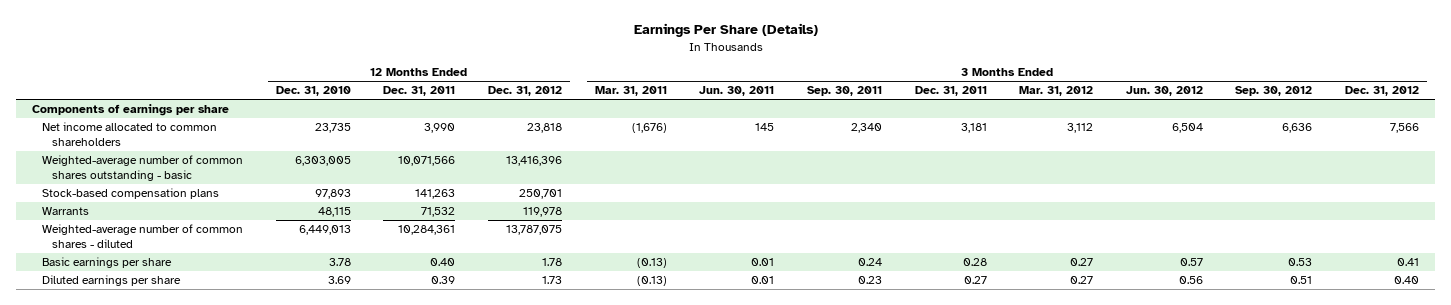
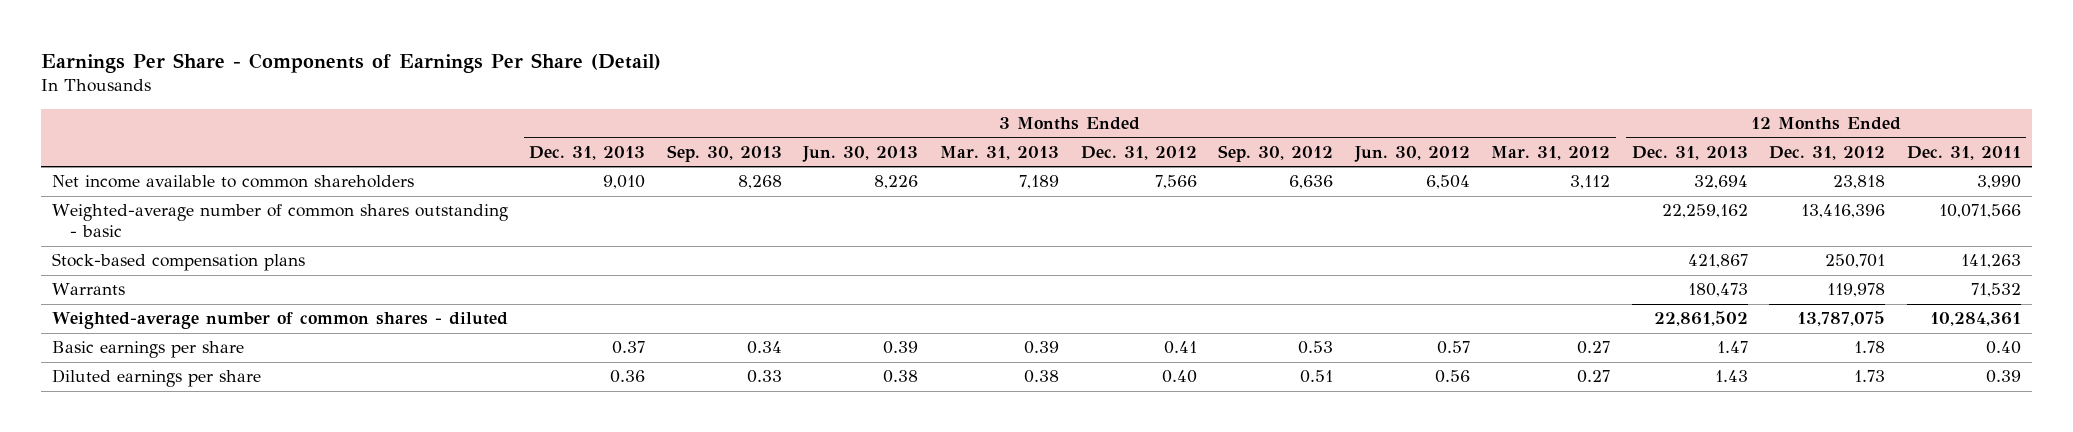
- Earnings Per Share (Details)
+ Earnings Per Share - Components of Earnings Per Share (Detail)
- | 12 Months Ended Dec. 31, 2010 | 12 Months Ended Dec. 31, 2011 | 12 Months Ended Dec. 31, 2012 | 3 Months Ended Mar. 31, 2011 | 3 Months Ended Jun. 30, 2011 | 3 Months Ended Sep. 30, 2011 | 3 Months Ended Dec. 31, 2011 | 3 Months Ended Mar. 31, 2012 | 3 Months Ended Jun. 30, 2012 | 3 Months Ended Sep. 30, 2012 | 3 Months Ended Dec. 31, 2012
+ | 3 Months Ended Dec. 31, 2013 | 3 Months Ended Sep. 30, 2013 | 3 Months Ended Jun. 30, 2013 | 3 Months Ended Mar. 31, 2013 | 3 Months Ended Dec. 31, 2012 | 3 Months Ended Sep. 30, 2012 | 3 Months Ended Jun. 30, 2012 | 3 Months Ended Mar. 31, 2012 | 12 Months Ended Dec. 31, 2013 | 12 Months Ended Dec. 31, 2012 | 12 Months Ended Dec. 31, 2011
- Components of earnings per share
- Net income allocated to common shareholders | 23,735 | 3,990 | 23,818 | (1,676) | 145 | 2,340 | 3,181 | 3,112 | 6,504 | 6,636 | 7,566
+ Net income available to common shareholders | 9,010 | 8,268 | 8,226 | 7,189 | 7,566 | 6,636 | 6,504 | 3,112 | 32,694 | 23,818 | 3,990

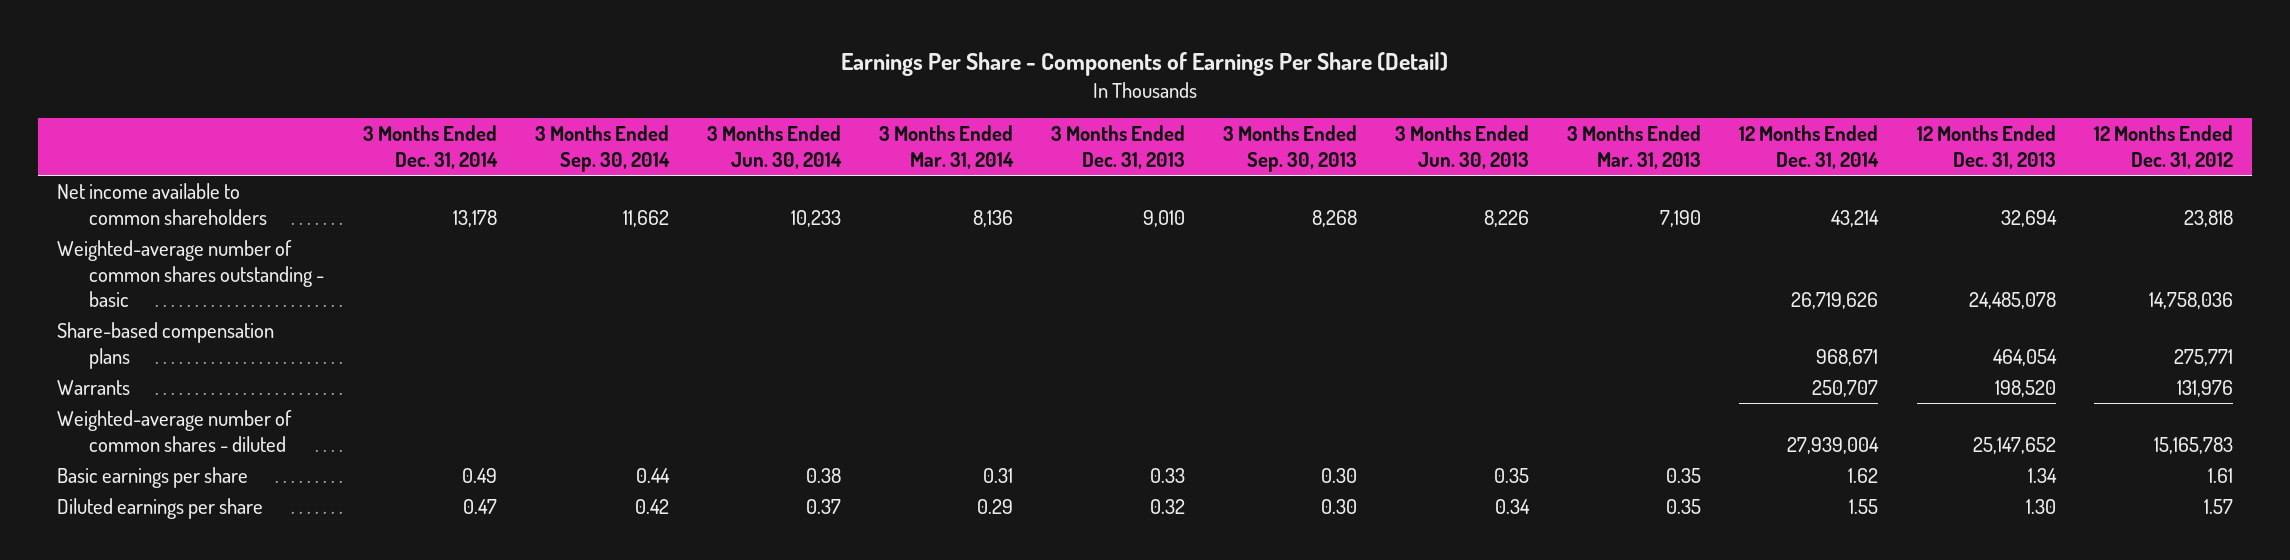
- | 3 Months Ended Dec. 31, 2013 | 3 Months Ended Sep. 30, 2013 | 3 Months Ended Jun. 30, 2013 | 3 Months Ended Mar. 31, 2013 | 3 Months Ended Dec. 31, 2012 | 3 Months Ended Sep. 30, 2012 | 3 Months Ended Jun. 30, 2012 | 3 Months Ended Mar. 31, 2012 | 12 Months Ended Dec. 31, 2013 | 12 Months Ended Dec. 31, 2012 | 12 Months Ended Dec. 31, 2011
+ | 3 Months Ended Dec. 31, 2014 | 3 Months Ended Sep. 30, 2014 | 3 Months Ended Jun. 30, 2014 | 3 Months Ended Mar. 31, 2014 | 3 Months Ended Dec. 31, 2013 | 3 Months Ended Sep. 30, 2013 | 3 Months Ended Jun. 30, 2013 | 3 Months Ended Mar. 31, 2013 | 12 Months Ended Dec. 31, 2014 | 12 Months Ended Dec. 31, 2013 | 12 Months Ended Dec. 31, 2012
- Net income available to common shareholders | 9,010 | 8,268 | 8,226 | 7,189 | 7,566 | 6,636 | 6,504 | 3,112 | 32,694 | 23,818 | 3,990
- Weighted-average number of common shares outstanding - basic | | | | | | | | | 22,259,162 | 13,416,396 | 10,071,566
- Stock-based compensation plans | | | | | | | | | 421,867 | 250,701 | 141,263
- Warrants | | | | | | | | | 180,473 | 119,978 | 71,532
- Weighted-average number of common shares - diluted | | | | | | | | | 22,861,502 | 13,787,075 | 10,284,361
- Basic earnings per share | 0.37 | 0.34 | 0.39 | 0.39 | 0.41 | 0.53 | 0.57 | 0.27 | 1.47 | 1.78 | 0.40
- Diluted earnings per share | 0.36 | 0.33 | 0.38 | 0.38 | 0.40 | 0.51 | 0.56 | 0.27 | 1.43 | 1.73 | 0.39
+ Net income available to common shareholders | 13,178 | 11,662 | 10,233 | 8,136 | 9,010 | 8,268 | 8,226 | 7,190 | 43,214 | 32,694 | 23,818
+ Weighted-average number of common shares outstanding - basic | | | | | | | | | 26,719,626 | 24,485,078 | 14,758,036
+ Share-based compensation plans | | | | | | | | | 968,671 | 464,054 | 275,771
+ Warrants | | | | | | | | | 250,707 | 198,520 | 131,976
+ Weighted-average number of common shares - diluted | | | | | | | | | 27,939,004 | 25,147,652 | 15,165,783
+ Basic earnings per share | 0.49 | 0.44 | 0.38 | 0.31 | 0.33 | 0.30 | 0.35 | 0.35 | 1.62 | 1.34 | 1.61
+ Diluted earnings per share | 0.47 | 0.42 | 0.37 | 0.29 | 0.32 | 0.30 | 0.34 | 0.35 | 1.55 | 1.30 | 1.57

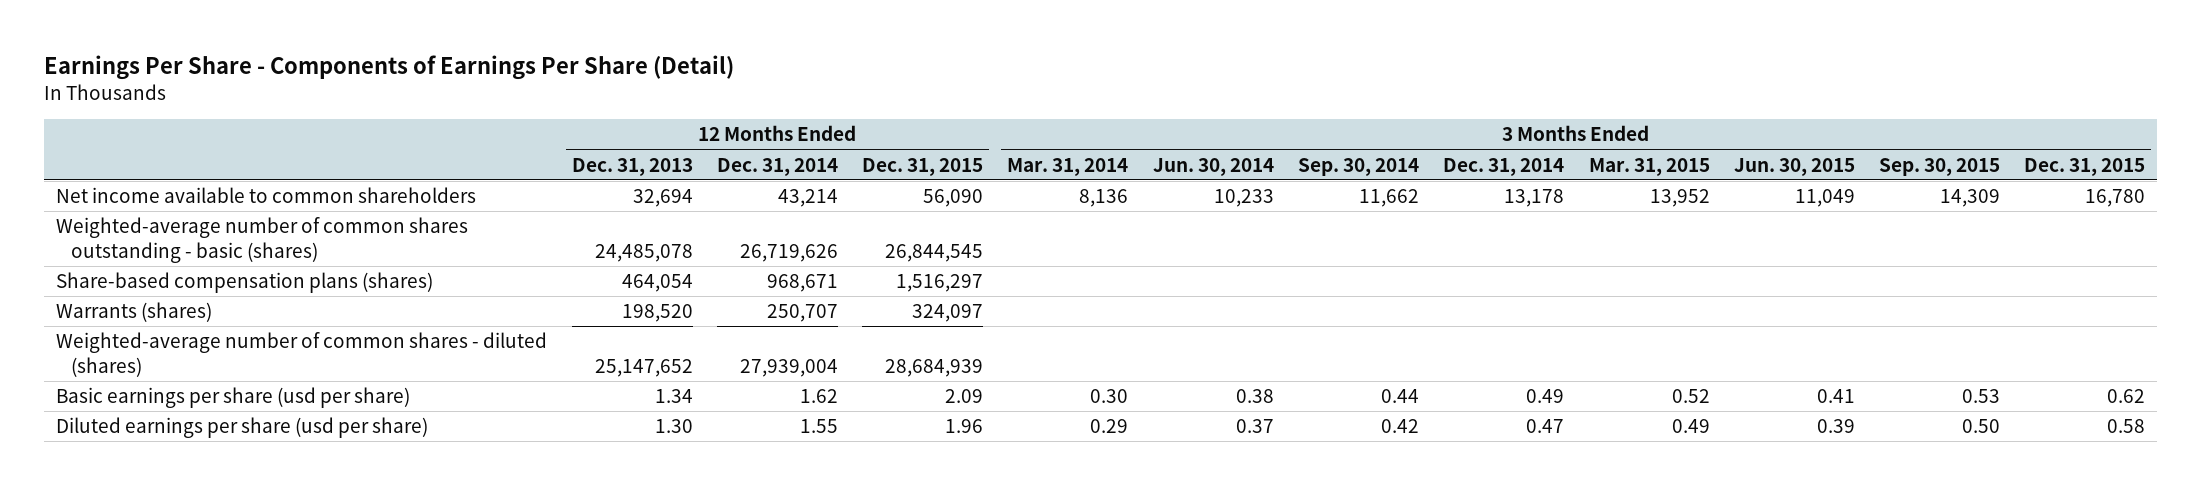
- | 3 Months Ended Dec. 31, 2014 | 3 Months Ended Sep. 30, 2014 | 3 Months Ended Jun. 30, 2014 | 3 Months Ended Mar. 31, 2014 | 3 Months Ended Dec. 31, 2013 | 3 Months Ended Sep. 30, 2013 | 3 Months Ended Jun. 30, 2013 | 3 Months Ended Mar. 31, 2013 | 12 Months Ended Dec. 31, 2014 | 12 Months Ended Dec. 31, 2013 | 12 Months Ended Dec. 31, 2012
+ | 12 Months Ended Dec. 31, 2013 | 12 Months Ended Dec. 31, 2014 | 12 Months Ended Dec. 31, 2015 | 3 Months Ended Mar. 31, 2014 | 3 Months Ended Jun. 30, 2014 | 3 Months Ended Sep. 30, 2014 | 3 Months Ended Dec. 31, 2014 | 3 Months Ended Mar. 31, 2015 | 3 Months Ended Jun. 30, 2015 | 3 Months Ended Sep. 30, 2015 | 3 Months Ended Dec. 31, 2015
- Weighted-average number of common shares outstanding - basic | | | | | | | | | 26,719,626 | 24,485,078 | 14,758,036
- Share-based compensation plans | | | | | | | | | 968,671 | 464,054 | 275,771
- Warrants | | | | | | | | | 250,707 | 198,520 | 131,976
- Weighted-average number of common shares - diluted | | | | | | | | | 27,939,004 | 25,147,652 | 15,165,783
- Basic earnings per share | 0.49 | 0.44 | 0.38 | 0.31 | 0.33 | 0.30 | 0.35 | 0.35 | 1.62 | 1.34 | 1.61
- Diluted earnings per share | 0.47 | 0.42 | 0.37 | 0.29 | 0.32 | 0.30 | 0.34 | 0.35 | 1.55 | 1.30 | 1.57
+ Weighted-average number of common shares outstanding - basic (shares) | 24,485,078 | 26,719,626 | 26,844,545 | | | | | | | |
+ Share-based compensation plans (shares) | 464,054 | 968,671 | 1,516,297 | | | | | | | |
+ Warrants (shares) | 198,520 | 250,707 | 324,097 | | | | | | | |
+ Weighted-average number of common shares - diluted (shares) | 25,147,652 | 27,939,004 | 28,684,939 | | | | | | | |
+ Basic earnings per share (usd per share) | 1.34 | 1.62 | 2.09 | 0.30 | 0.38 | 0.44 | 0.49 | 0.52 | 0.41 | 0.53 | 0.62
+ Diluted earnings per share (usd per share) | 1.30 | 1.55 | 1.96 | 0.29 | 0.37 | 0.42 | 0.47 | 0.49 | 0.39 | 0.50 | 0.58

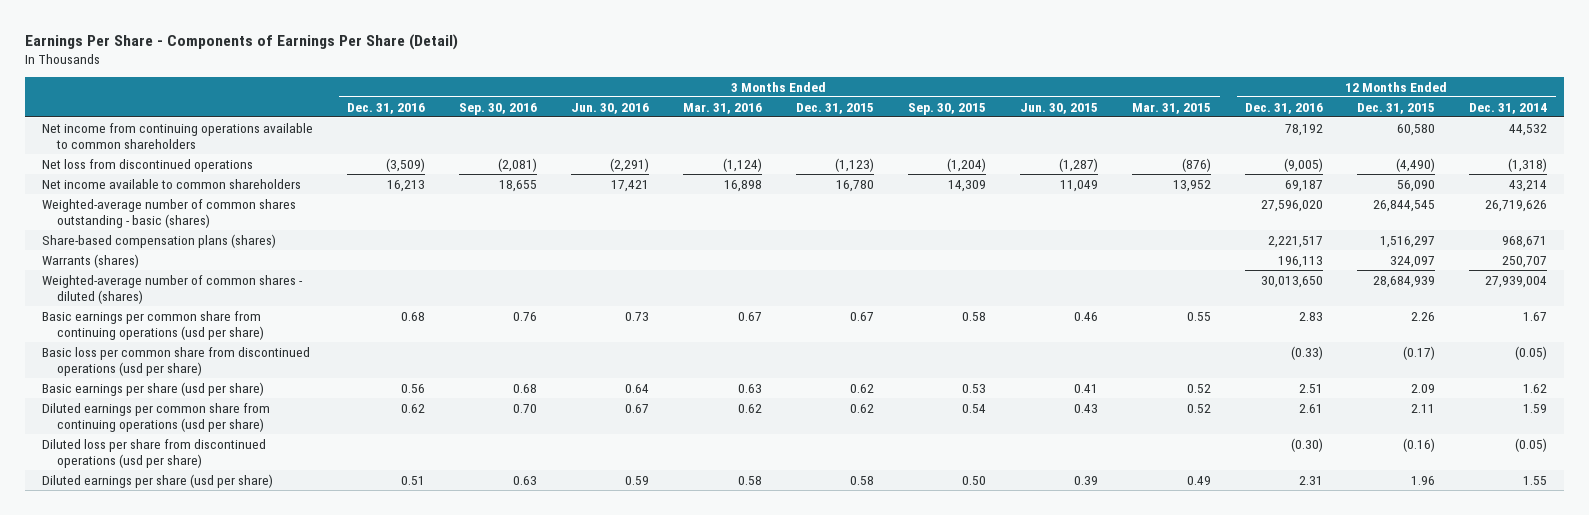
- | 12 Months Ended Dec. 31, 2013 | 12 Months Ended Dec. 31, 2014 | 12 Months Ended Dec. 31, 2015 | 3 Months Ended Mar. 31, 2014 | 3 Months Ended Jun. 30, 2014 | 3 Months Ended Sep. 30, 2014 | 3 Months Ended Dec. 31, 2014 | 3 Months Ended Mar. 31, 2015 | 3 Months Ended Jun. 30, 2015 | 3 Months Ended Sep. 30, 2015 | 3 Months Ended Dec. 31, 2015
+ | 3 Months Ended Dec. 31, 2016 | 3 Months Ended Sep. 30, 2016 | 3 Months Ended Jun. 30, 2016 | 3 Months Ended Mar. 31, 2016 | 3 Months Ended Dec. 31, 2015 | 3 Months Ended Sep. 30, 2015 | 3 Months Ended Jun. 30, 2015 | 3 Months Ended Mar. 31, 2015 | 12 Months Ended Dec. 31, 2016 | 12 Months Ended Dec. 31, 2015 | 12 Months Ended Dec. 31, 2014
+ Net income from continuing operations available to common shareholders | | | | | | | | | 78,192 | 60,580 | 44,532
+ Net loss from discontinued operations | (3,509) | (2,081) | (2,291) | (1,124) | (1,123) | (1,204) | (1,287) | (876) | (9,005) | (4,490) | (1,318)
+ Basic earnings per common share from continuing operations (usd per share) | 0.68 | 0.76 | 0.73 | 0.67 | 0.67 | 0.58 | 0.46 | 0.55 | 2.83 | 2.26 | 1.67
+ Basic loss per common share from discontinued operations (usd per share) | | | | | | | | | (0.33) | (0.17) | (0.05)
+ Diluted earnings per common share from continuing operations (usd per share) | 0.62 | 0.70 | 0.67 | 0.62 | 0.62 | 0.54 | 0.43 | 0.52 | 2.61 | 2.11 | 1.59
+ Diluted loss per share from discontinued operations (usd per share) | | | | | | | | | (0.30) | (0.16) | (0.05)

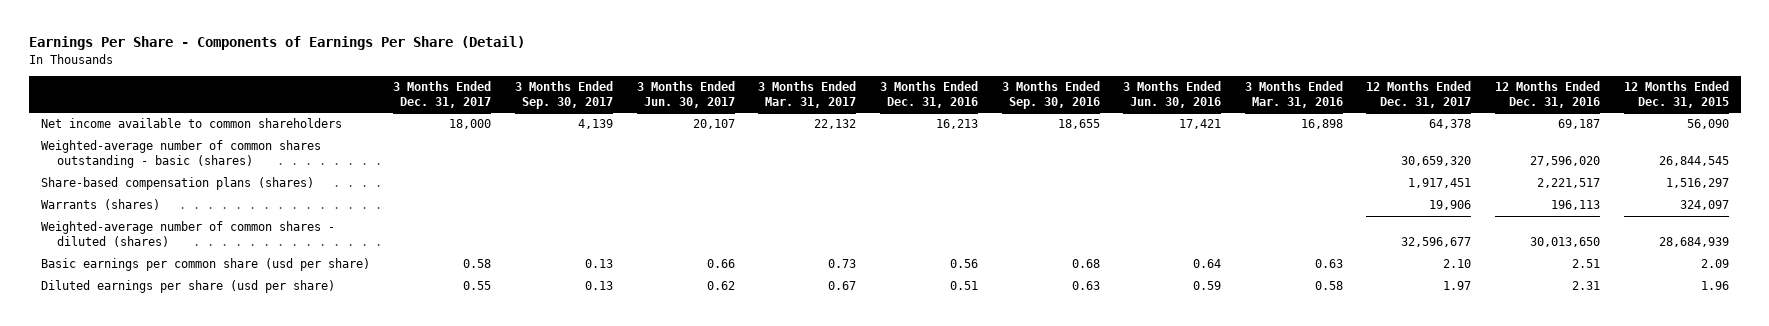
- | 3 Months Ended Dec. 31, 2016 | 3 Months Ended Sep. 30, 2016 | 3 Months Ended Jun. 30, 2016 | 3 Months Ended Mar. 31, 2016 | 3 Months Ended Dec. 31, 2015 | 3 Months Ended Sep. 30, 2015 | 3 Months Ended Jun. 30, 2015 | 3 Months Ended Mar. 31, 2015 | 12 Months Ended Dec. 31, 2016 | 12 Months Ended Dec. 31, 2015 | 12 Months Ended Dec. 31, 2014
+ | 3 Months Ended Dec. 31, 2017 | 3 Months Ended Sep. 30, 2017 | 3 Months Ended Jun. 30, 2017 | 3 Months Ended Mar. 31, 2017 | 3 Months Ended Dec. 31, 2016 | 3 Months Ended Sep. 30, 2016 | 3 Months Ended Jun. 30, 2016 | 3 Months Ended Mar. 31, 2016 | 12 Months Ended Dec. 31, 2017 | 12 Months Ended Dec. 31, 2016 | 12 Months Ended Dec. 31, 2015
- Net income from continuing operations available to common shareholders | | | | | | | | | 78,192 | 60,580 | 44,532
- Net loss from discontinued operations | (3,509) | (2,081) | (2,291) | (1,124) | (1,123) | (1,204) | (1,287) | (876) | (9,005) | (4,490) | (1,318)
- Basic earnings per common share from continuing operations (usd per share) | 0.68 | 0.76 | 0.73 | 0.67 | 0.67 | 0.58 | 0.46 | 0.55 | 2.83 | 2.26 | 1.67
- Basic loss per common share from discontinued operations (usd per share) | | | | | | | | | (0.33) | (0.17) | (0.05)
- Basic earnings per share (usd per share) | 0.56 | 0.68 | 0.64 | 0.63 | 0.62 | 0.53 | 0.41 | 0.52 | 2.51 | 2.09 | 1.62
- Diluted earnings per common share from continuing operations (usd per share) | 0.62 | 0.70 | 0.67 | 0.62 | 0.62 | 0.54 | 0.43 | 0.52 | 2.61 | 2.11 | 1.59
- Diluted loss per share from discontinued operations (usd per share) | | | | | | | | | (0.30) | (0.16) | (0.05)
+ Basic earnings per common share (usd per share) | 0.58 | 0.13 | 0.66 | 0.73 | 0.56 | 0.68 | 0.64 | 0.63 | 2.10 | 2.51 | 2.09

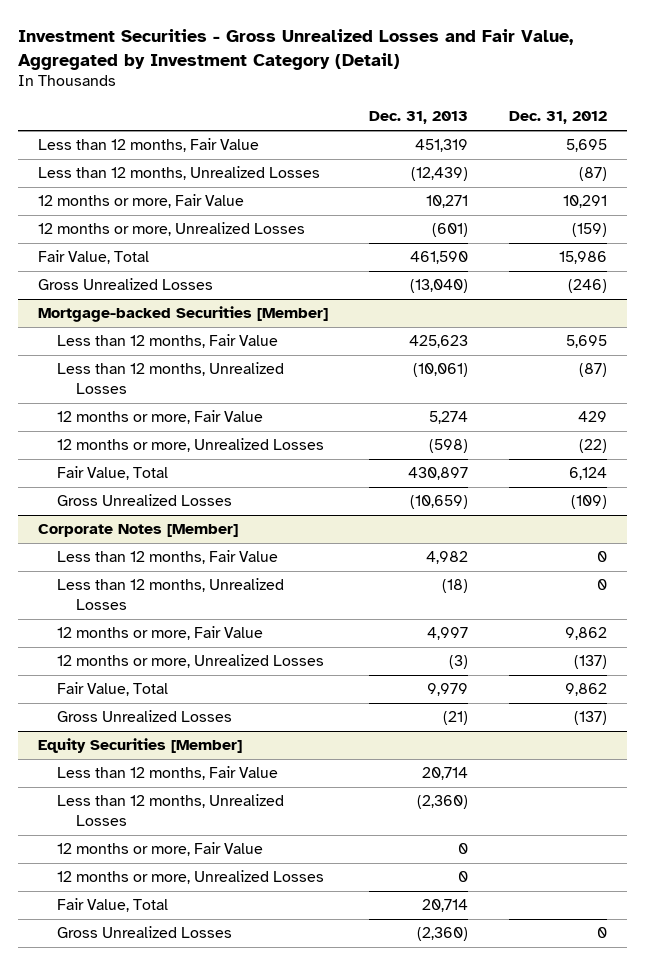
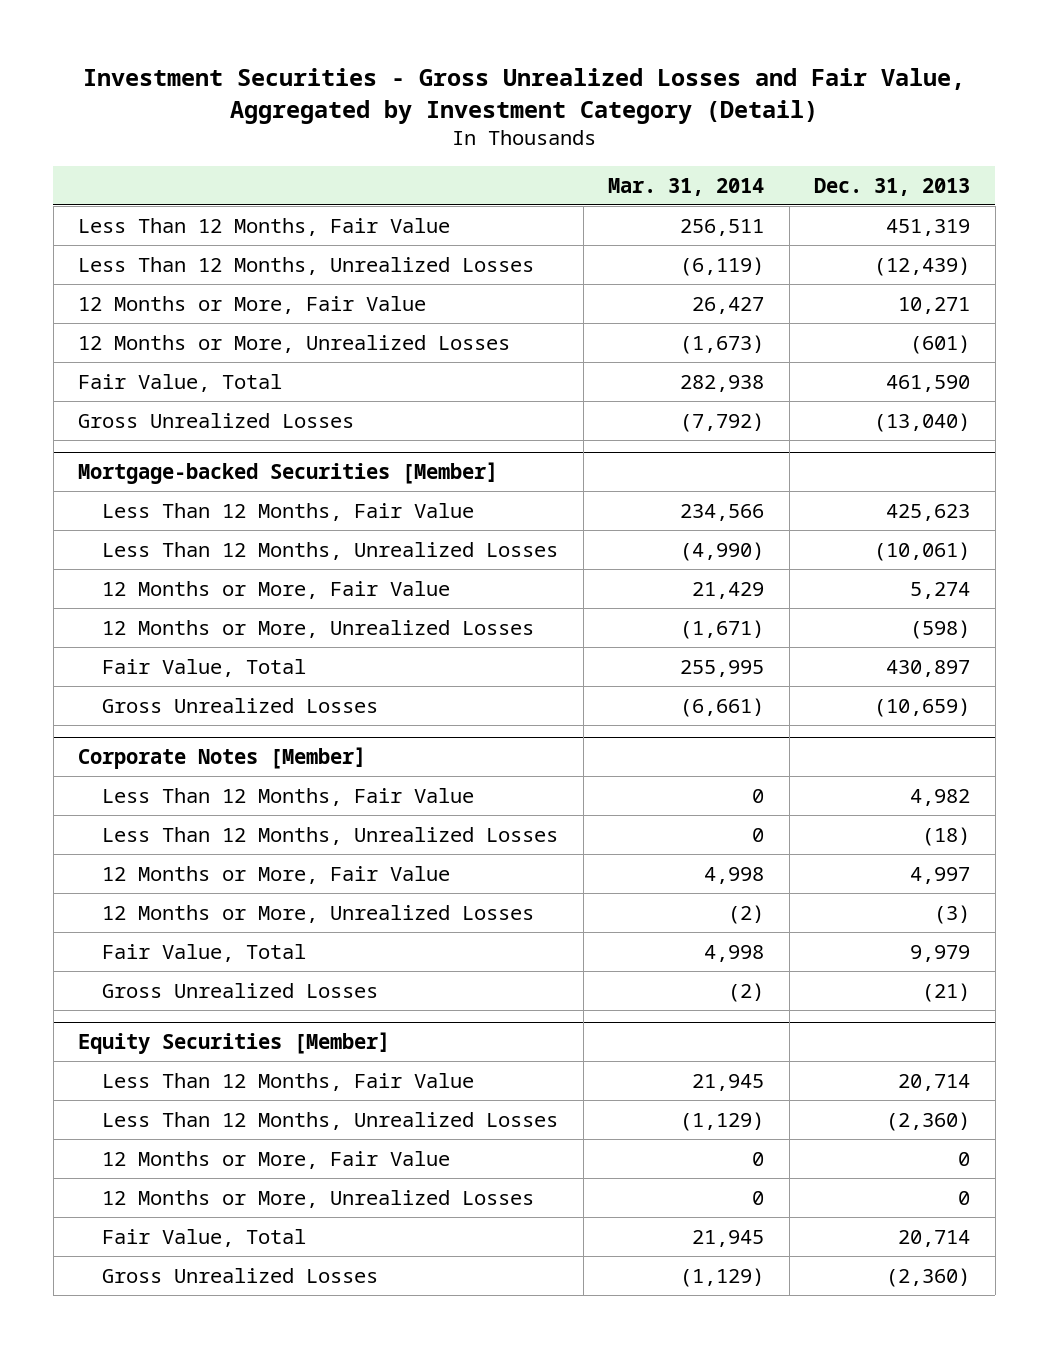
- | Dec. 31, 2013 | Dec. 31, 2012
+ | Mar. 31, 2014 | Dec. 31, 2013
- Less than 12 months, Fair Value | 451,319 | 5,695
- Less than 12 months, Unrealized Losses | (12,439) | (87)
- 12 months or more, Fair Value | 10,271 | 10,291
- 12 months or more, Unrealized Losses | (601) | (159)
+ Less Than 12 Months, Fair Value | 256,511 | 451,319
+ Less Than 12 Months, Unrealized Losses | (6,119) | (12,439)
+ 12 Months or More, Fair Value | 26,427 | 10,271
+ 12 Months or More, Unrealized Losses | (1,673) | (601)
@ Mortgage-backed Securities [Member]
- Less than 12 months, Fair Value | 425,623 | 5,695
- Less than 12 months, Unrealized Losses | (10,061) | (87)
- 12 months or more, Fair Value | 5,274 | 429
- 12 months or more, Unrealized Losses | (598) | (22)
+ Less Than 12 Months, Fair Value | 234,566 | 425,623
+ Less Than 12 Months, Unrealized Losses | (4,990) | (10,061)
+ 12 Months or More, Fair Value | 21,429 | 5,274
+ 12 Months or More, Unrealized Losses | (1,671) | (598)
@ Corporate Notes [Member]
- Less than 12 months, Fair Value | 4,982 | 0
- Less than 12 months, Unrealized Losses | (18) | 0
- 12 months or more, Fair Value | 4,997 | 9,862
- 12 months or more, Unrealized Losses | (3) | (137)
+ Less Than 12 Months, Fair Value | 0 | 4,982
+ Less Than 12 Months, Unrealized Losses | 0 | (18)
+ 12 Months or More, Fair Value | 4,998 | 4,997
+ 12 Months or More, Unrealized Losses | (2) | (3)
@ Equity Securities [Member]
- Less than 12 months, Fair Value | 20,714 |
- Less than 12 months, Unrealized Losses | (2,360) |
- 12 months or more, Fair Value | 0 |
- 12 months or more, Unrealized Losses | 0 |
+ Less Than 12 Months, Fair Value | 21,945 | 20,714
+ Less Than 12 Months, Unrealized Losses | (1,129) | (2,360)
+ 12 Months or More, Fair Value | 0 | 0
+ 12 Months or More, Unrealized Losses | 0 | 0

